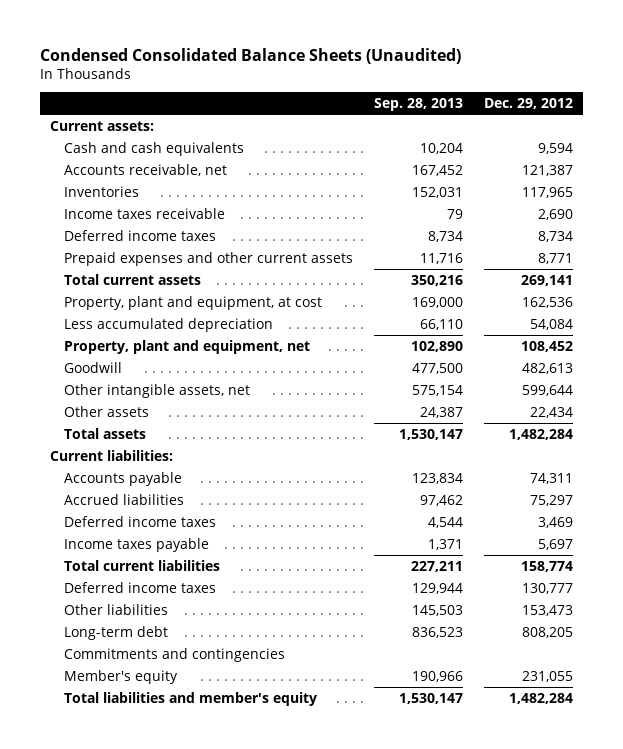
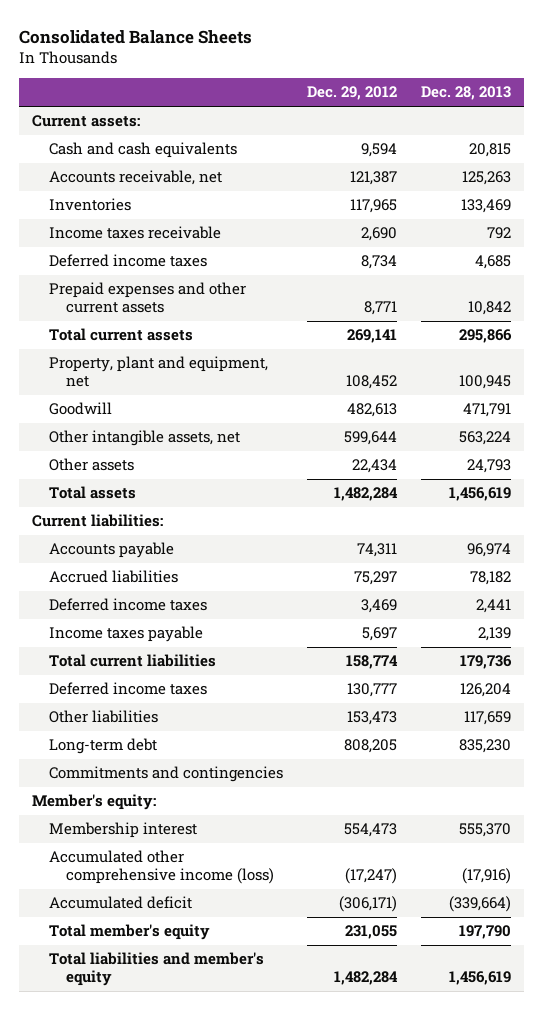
- Condensed Consolidated Balance Sheets (Unaudited)
+ Consolidated Balance Sheets
- | Sep. 28, 2013 | Dec. 29, 2012
+ | Dec. 29, 2012 | Dec. 28, 2013
- Property, plant and equipment, at cost | 169,000 | 162,536
- Less accumulated depreciation | 66,110 | 54,084
- Member's equity | 190,966 | 231,055
+ Member's equity:
+ Membership interest | 554,473 | 555,370
+ Accumulated other comprehensive income (loss) | (17,247) | (17,916)
+ Accumulated deficit | (306,171) | (339,664)
+ Total member's equity | 231,055 | 197,790

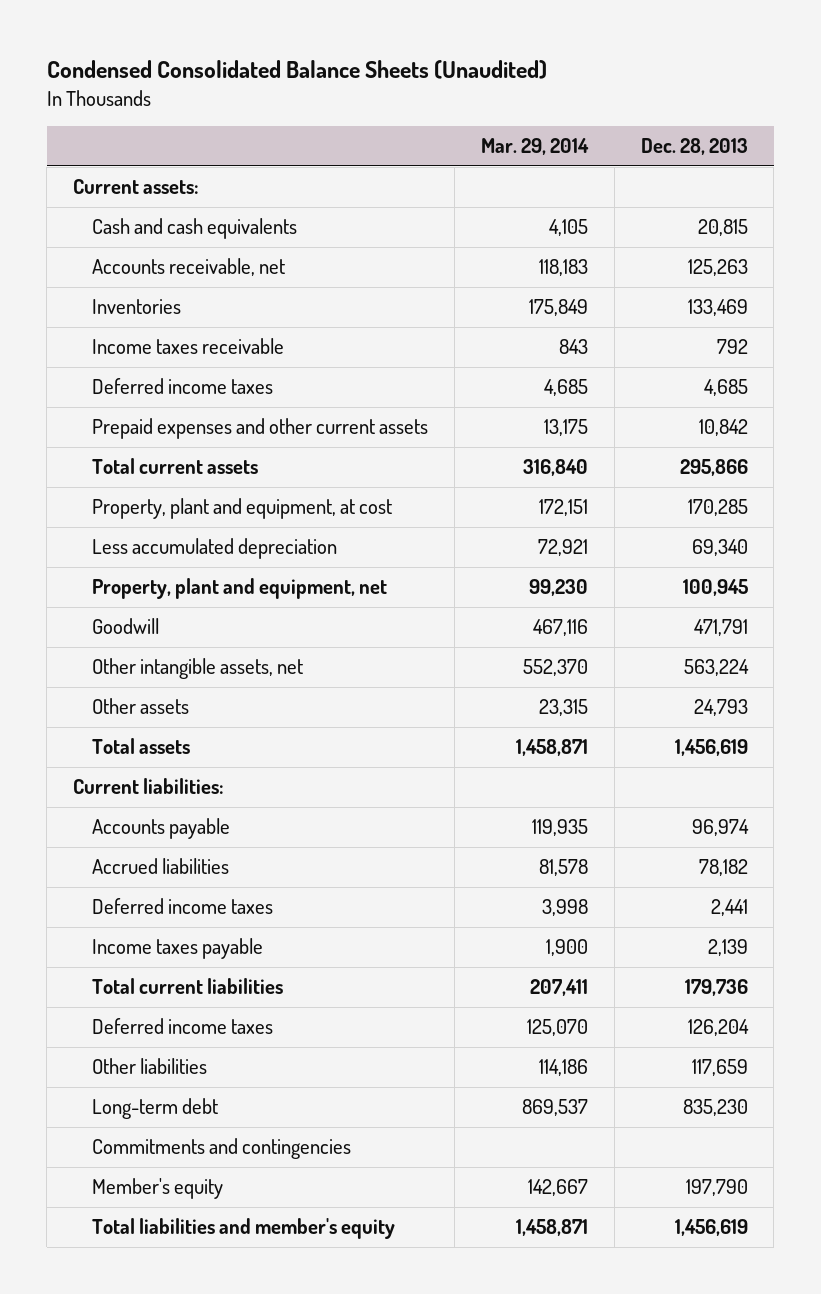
- Consolidated Balance Sheets
+ Condensed Consolidated Balance Sheets (Unaudited)
- | Dec. 29, 2012 | Dec. 28, 2013
+ | Mar. 29, 2014 | Dec. 28, 2013
+ Property, plant and equipment, at cost | 172,151 | 170,285
+ Less accumulated depreciation | 72,921 | 69,340
- Member's equity:
- Membership interest | 554,473 | 555,370
- Accumulated other comprehensive income (loss) | (17,247) | (17,916)
- Accumulated deficit | (306,171) | (339,664)
- Total member's equity | 231,055 | 197,790
+ Member's equity | 142,667 | 197,790

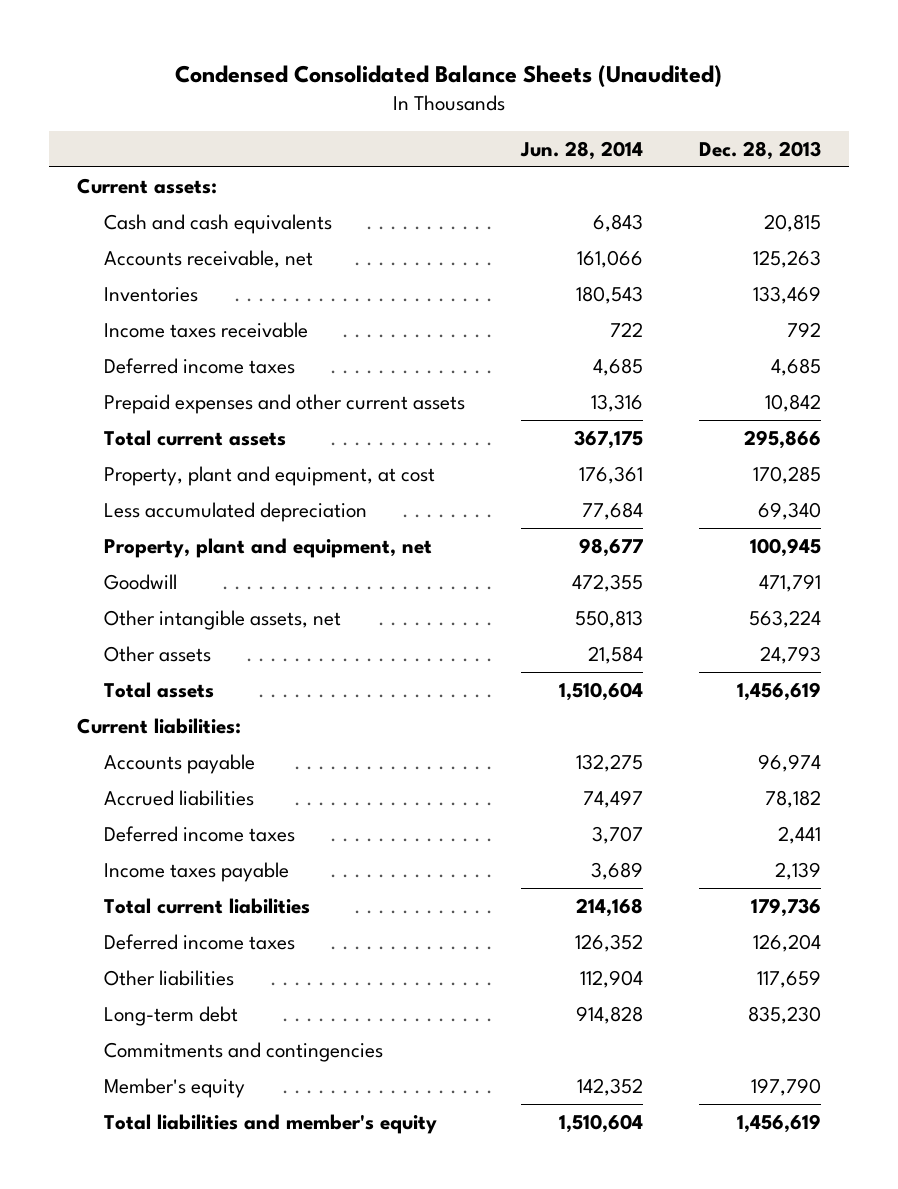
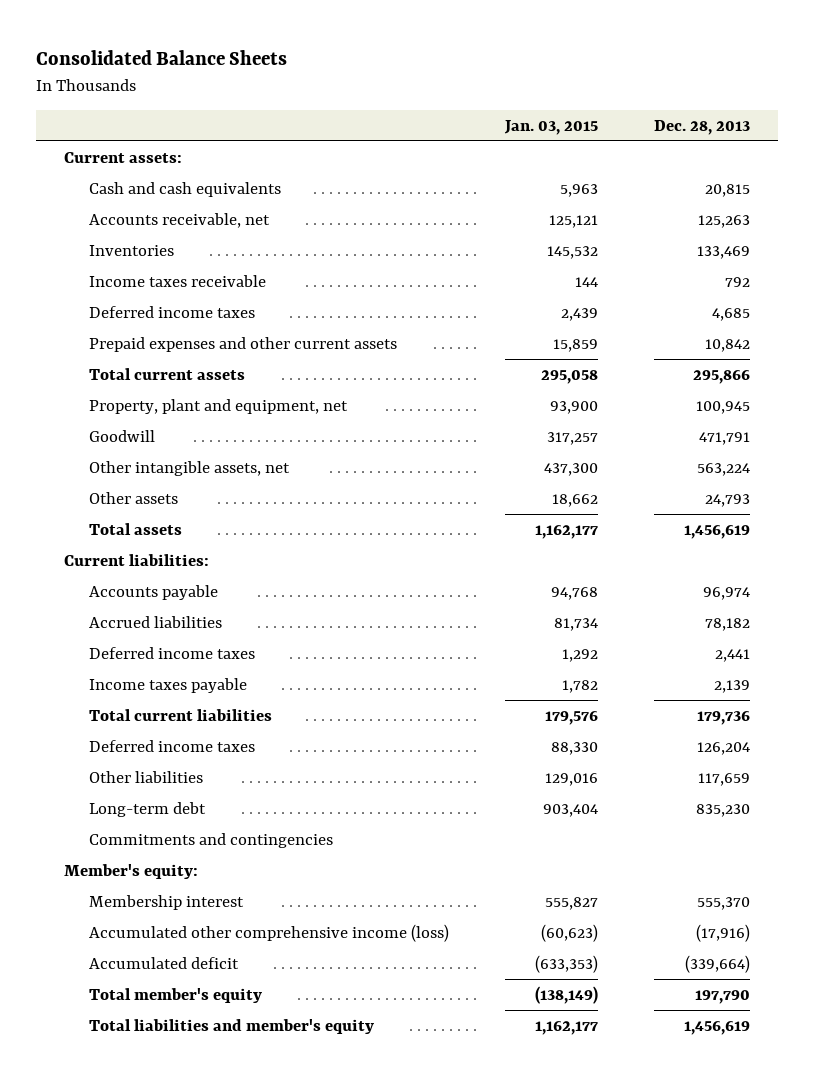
- Condensed Consolidated Balance Sheets (Unaudited)
+ Consolidated Balance Sheets
- | Jun. 28, 2014 | Dec. 28, 2013
+ | Jan. 03, 2015 | Dec. 28, 2013
- Property, plant and equipment, at cost | 176,361 | 170,285
- Less accumulated depreciation | 77,684 | 69,340
- Member's equity | 142,352 | 197,790
+ Member's equity:
+ Membership interest | 555,827 | 555,370
+ Accumulated other comprehensive income (loss) | (60,623) | (17,916)
+ Accumulated deficit | (633,353) | (339,664)
+ Total member's equity | (138,149) | 197,790

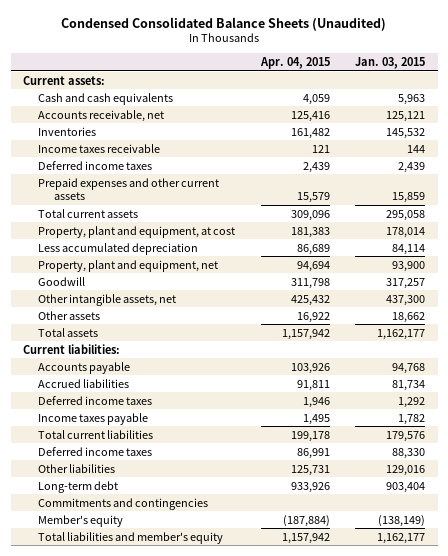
- Consolidated Balance Sheets
+ Condensed Consolidated Balance Sheets (Unaudited)
- | Jan. 03, 2015 | Dec. 28, 2013
+ | Apr. 04, 2015 | Jan. 03, 2015
+ Property, plant and equipment, at cost | 181,383 | 178,014
+ Less accumulated depreciation | 86,689 | 84,114
- Member's equity:
- Membership interest | 555,827 | 555,370
- Accumulated other comprehensive income (loss) | (60,623) | (17,916)
- Accumulated deficit | (633,353) | (339,664)
- Total member's equity | (138,149) | 197,790
+ Member's equity | (187,884) | (138,149)

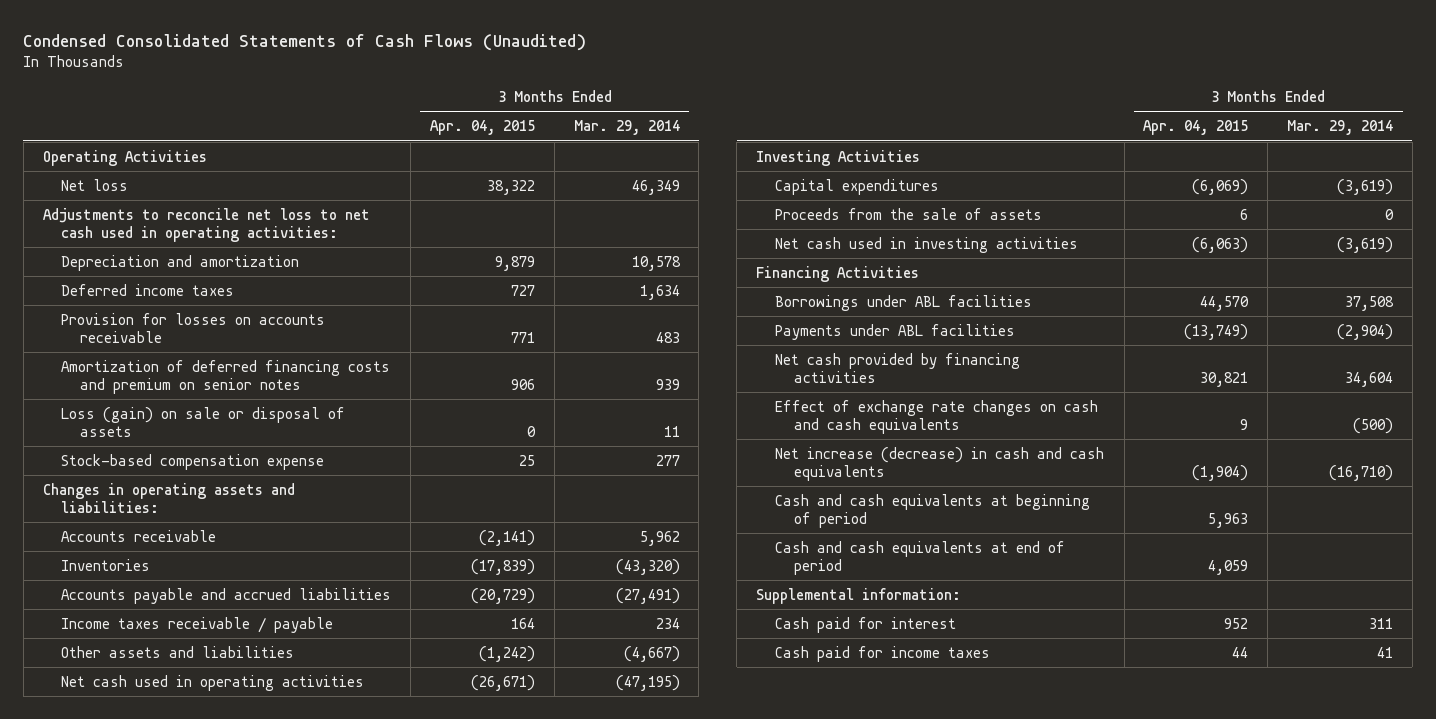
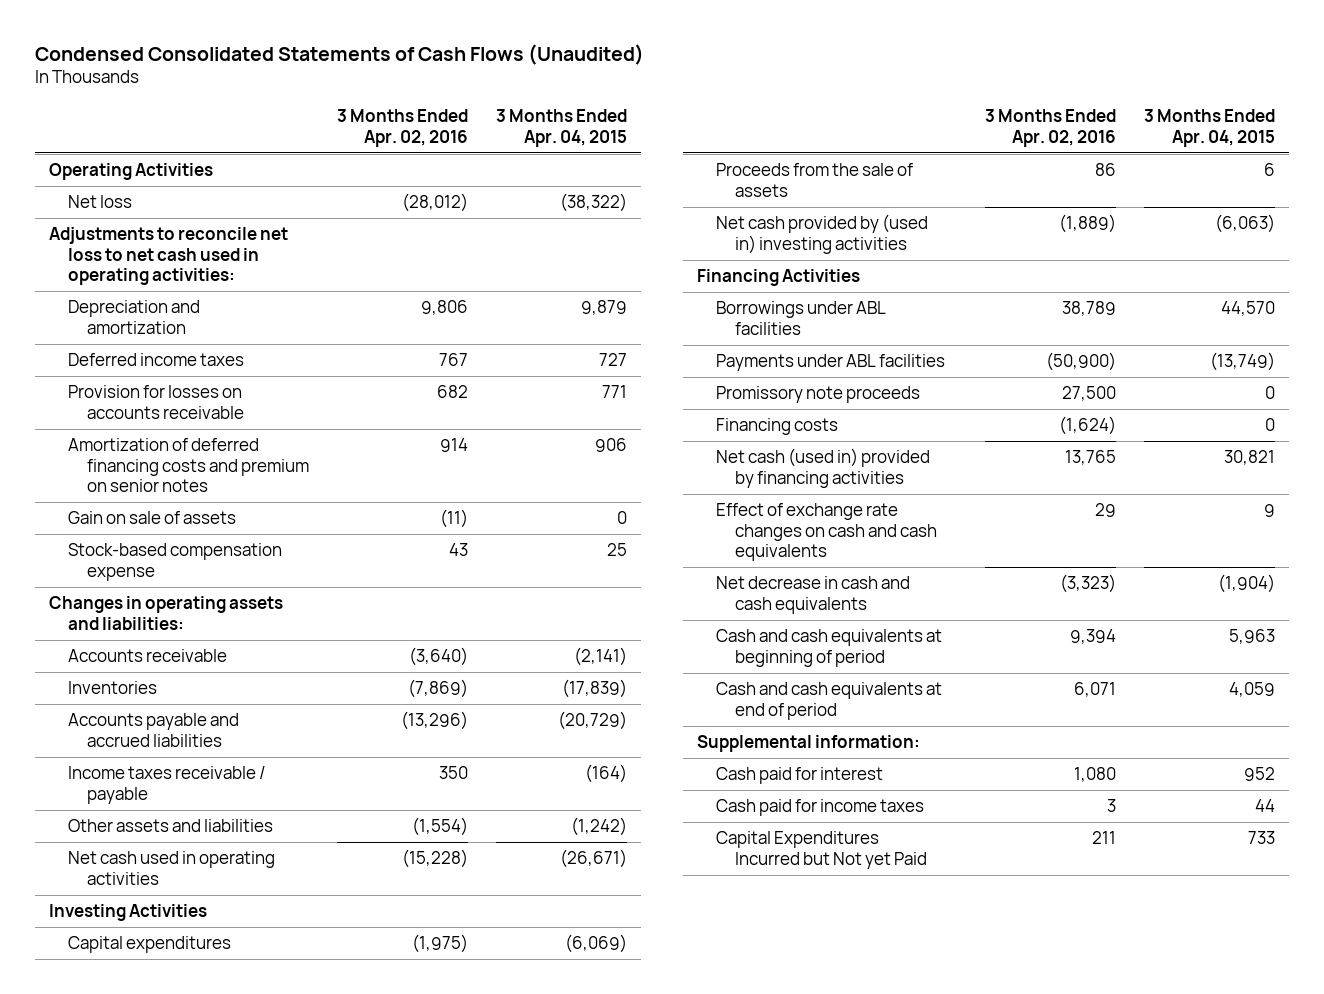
- | 3 Months Ended Apr. 04, 2015 | 3 Months Ended Mar. 29, 2014
+ | 3 Months Ended Apr. 02, 2016 | 3 Months Ended Apr. 04, 2015
- Net loss | 38,322 | 46,349
+ Net loss | (28,012) | (38,322)
- Loss (gain) on sale or disposal of assets | 0 | 11
+ Gain on sale of assets | (11) | 0
- Income taxes receivable / payable | 164 | 234
+ Income taxes receivable / payable | 350 | (164)
- Net cash used in investing activities | (6,063) | (3,619)
+ Net cash provided by (used in) investing activities | (1,889) | (6,063)
- Net cash provided by financing activities | 30,821 | 34,604
+ Promissory note proceeds | 27,500 | 0
+ Financing costs | (1,624) | 0
+ Net cash (used in) provided by financing activities | 13,765 | 30,821
- Net increase (decrease) in cash and cash equivalents | (1,904) | (16,710)
+ Net decrease in cash and cash equivalents | (3,323) | (1,904)
+ Capital Expenditures Incurred but Not yet Paid | 211 | 733

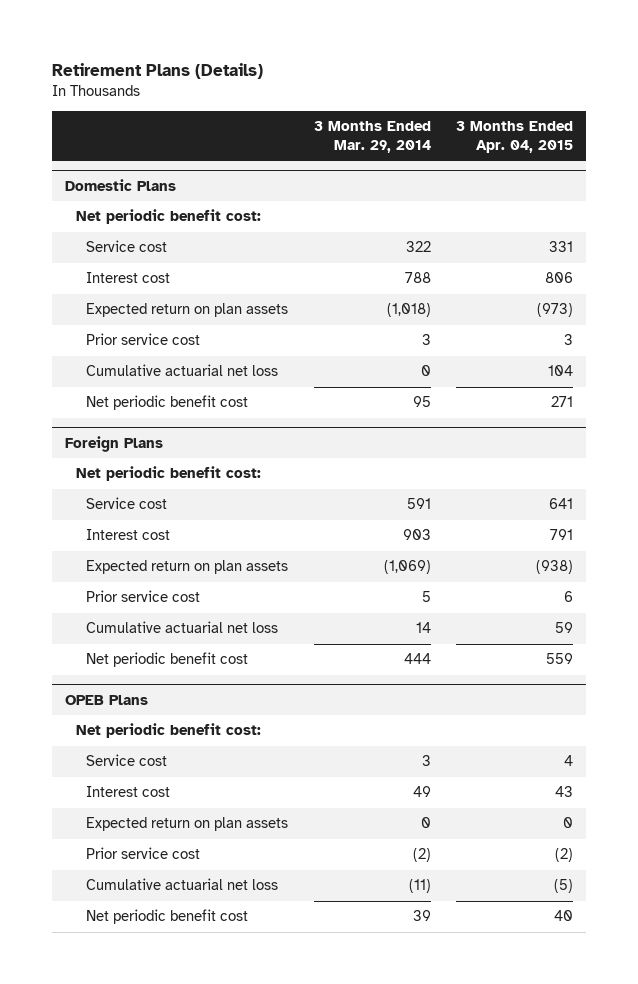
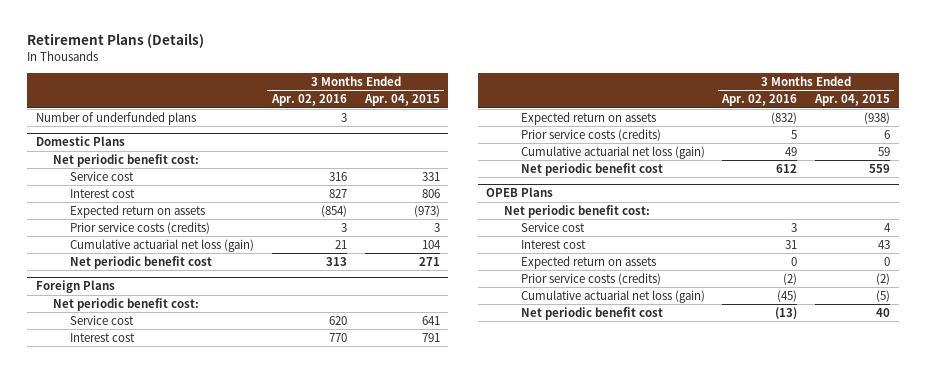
- | 3 Months Ended Mar. 29, 2014 | 3 Months Ended Apr. 04, 2015
+ | 3 Months Ended Apr. 02, 2016 | 3 Months Ended Apr. 04, 2015
+ Number of underfunded plans | 3 |
@ Domestic Plans
- Expected return on plan assets | (1,018) | (973)
- Prior service cost | 3 | 3
- Cumulative actuarial net loss | 0 | 104
+ Expected return on assets | (854) | (973)
+ Prior service costs (credits) | 3 | 3
+ Cumulative actuarial net loss (gain) | 21 | 104
@ Foreign Plans
- Expected return on plan assets | (1,069) | (938)
- Prior service cost | 5 | 6
- Cumulative actuarial net loss | 14 | 59
+ Expected return on assets | (832) | (938)
+ Prior service costs (credits) | 5 | 6
+ Cumulative actuarial net loss (gain) | 49 | 59
@ OPEB Plans
- Expected return on plan assets | 0 | 0
- Prior service cost | (2) | (2)
- Cumulative actuarial net loss | (11) | (5)
+ Expected return on assets | 0 | 0
+ Prior service costs (credits) | (2) | (2)
+ Cumulative actuarial net loss (gain) | (45) | (5)

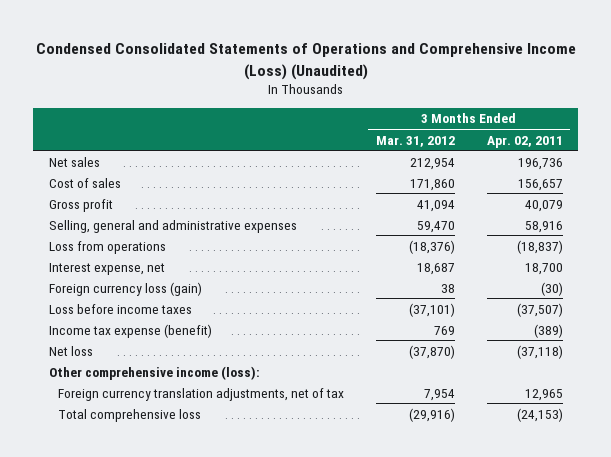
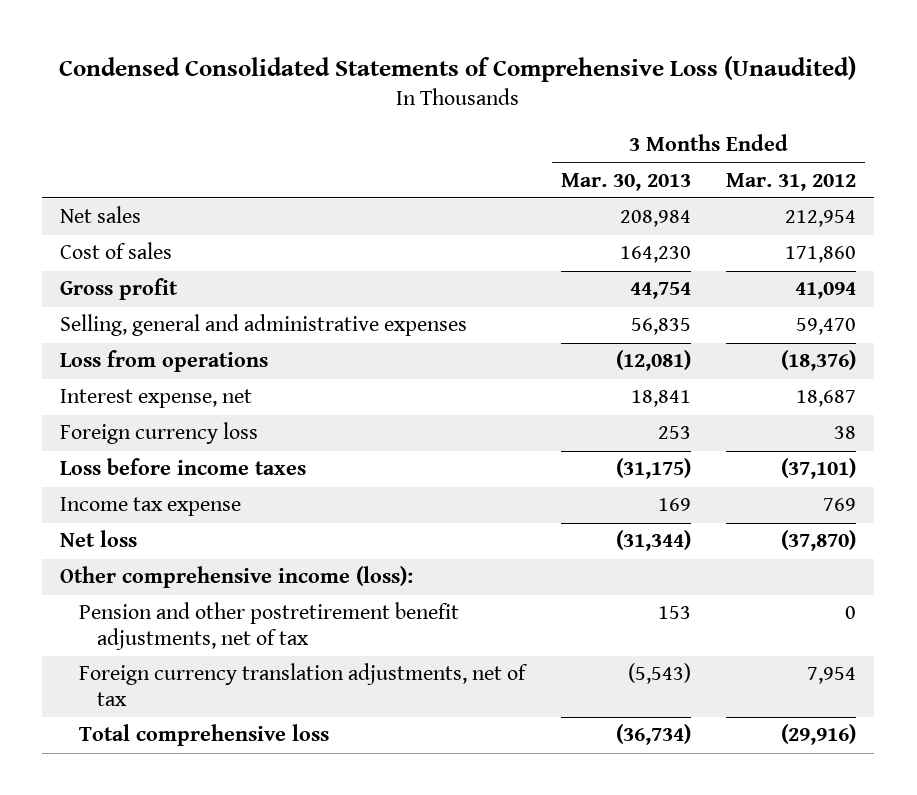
- Condensed Consolidated Statements of Operations and Comprehensive Income (Loss) (Unaudited)
+ Condensed Consolidated Statements of Comprehensive Loss (Unaudited)
- | 3 Months Ended Mar. 31, 2012 | 3 Months Ended Apr. 02, 2011
+ | 3 Months Ended Mar. 30, 2013 | 3 Months Ended Mar. 31, 2012
- Foreign currency loss (gain) | 38 | (30)
+ Foreign currency loss | 253 | 38
- Income tax expense (benefit) | 769 | (389)
+ Income tax expense | 169 | 769
+ Pension and other postretirement benefit adjustments, net of tax | 153 | 0

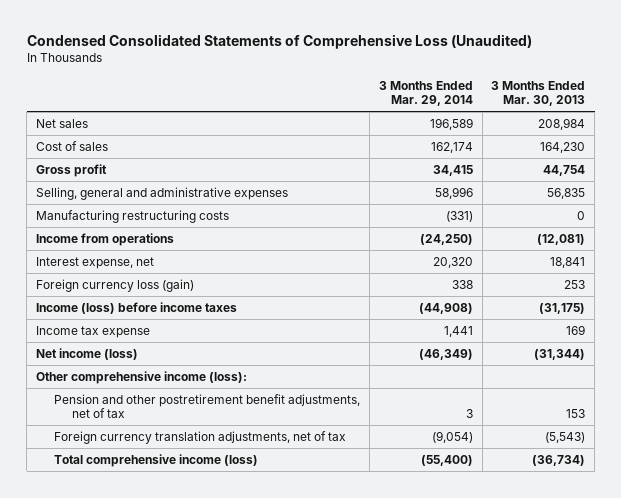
- | 3 Months Ended Mar. 30, 2013 | 3 Months Ended Mar. 31, 2012
+ | 3 Months Ended Mar. 29, 2014 | 3 Months Ended Mar. 30, 2013
- Loss from operations | (12,081) | (18,376)
+ Manufacturing restructuring costs | (331) | 0
+ Income from operations | (24,250) | (12,081)
- Foreign currency loss | 253 | 38
- Loss before income taxes | (31,175) | (37,101)
+ Foreign currency loss (gain) | 338 | 253
+ Income (loss) before income taxes | (44,908) | (31,175)
- Net loss | (31,344) | (37,870)
+ Net income (loss) | (46,349) | (31,344)
- Total comprehensive loss | (36,734) | (29,916)
+ Total comprehensive income (loss) | (55,400) | (36,734)

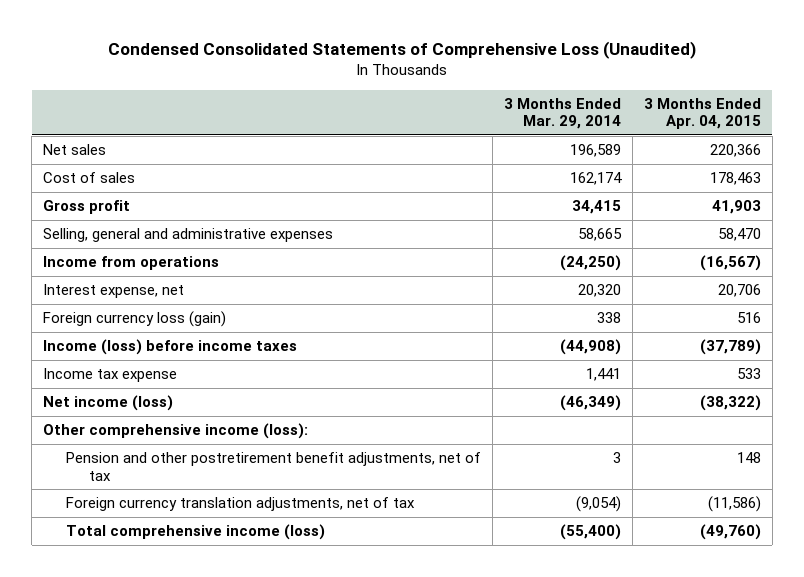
- | 3 Months Ended Mar. 29, 2014 | 3 Months Ended Mar. 30, 2013
+ | 3 Months Ended Mar. 29, 2014 | 3 Months Ended Apr. 04, 2015
- Selling, general and administrative expenses | 58,996 | 56,835
- Manufacturing restructuring costs | (331) | 0
+ Selling, general and administrative expenses | 58,665 | 58,470

